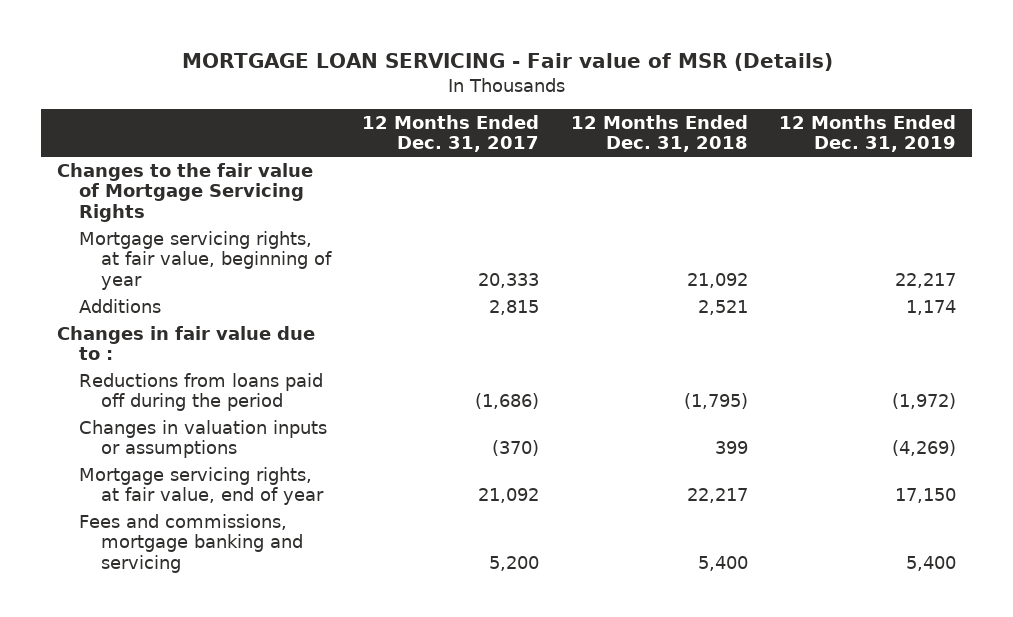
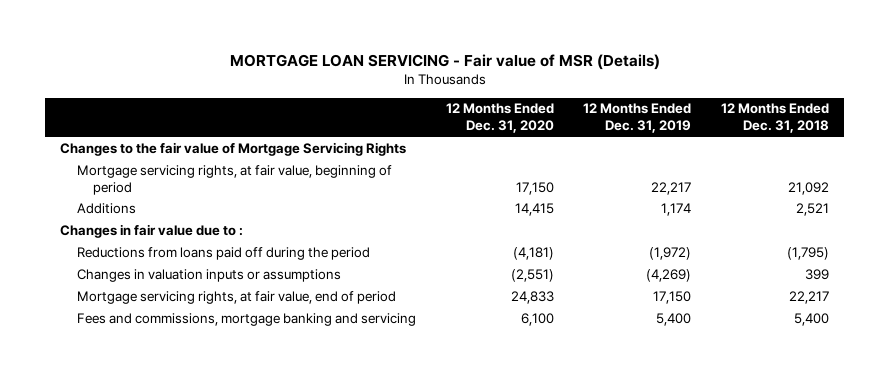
- | 12 Months Ended Dec. 31, 2017 | 12 Months Ended Dec. 31, 2018 | 12 Months Ended Dec. 31, 2019
+ | 12 Months Ended Dec. 31, 2020 | 12 Months Ended Dec. 31, 2019 | 12 Months Ended Dec. 31, 2018
- Mortgage servicing rights, at fair value, beginning of year | 20,333 | 21,092 | 22,217
+ Mortgage servicing rights, at fair value, beginning of period | 17,150 | 22,217 | 21,092
- Mortgage servicing rights, at fair value, end of year | 21,092 | 22,217 | 17,150
+ Mortgage servicing rights, at fair value, end of period | 24,833 | 17,150 | 22,217

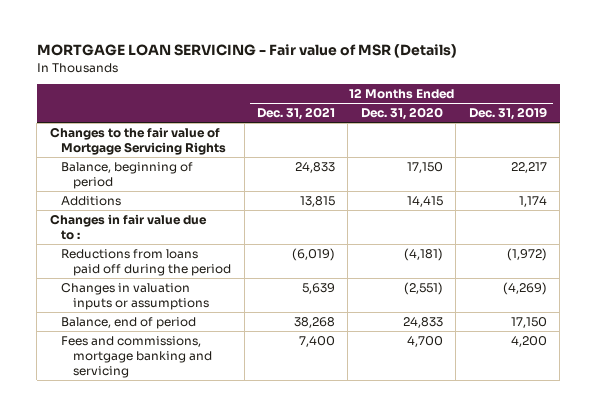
- | 12 Months Ended Dec. 31, 2020 | 12 Months Ended Dec. 31, 2019 | 12 Months Ended Dec. 31, 2018
+ | 12 Months Ended Dec. 31, 2021 | 12 Months Ended Dec. 31, 2020 | 12 Months Ended Dec. 31, 2019
- Mortgage servicing rights, at fair value, beginning of period | 17,150 | 22,217 | 21,092
+ Balance, beginning of period | 24,833 | 17,150 | 22,217
- Mortgage servicing rights, at fair value, end of period | 24,833 | 17,150 | 22,217
- Fees and commissions, mortgage banking and servicing | 6,100 | 5,400 | 5,400
+ Balance, end of period | 38,268 | 24,833 | 17,150
+ Fees and commissions, mortgage banking and servicing | 7,400 | 4,700 | 4,200

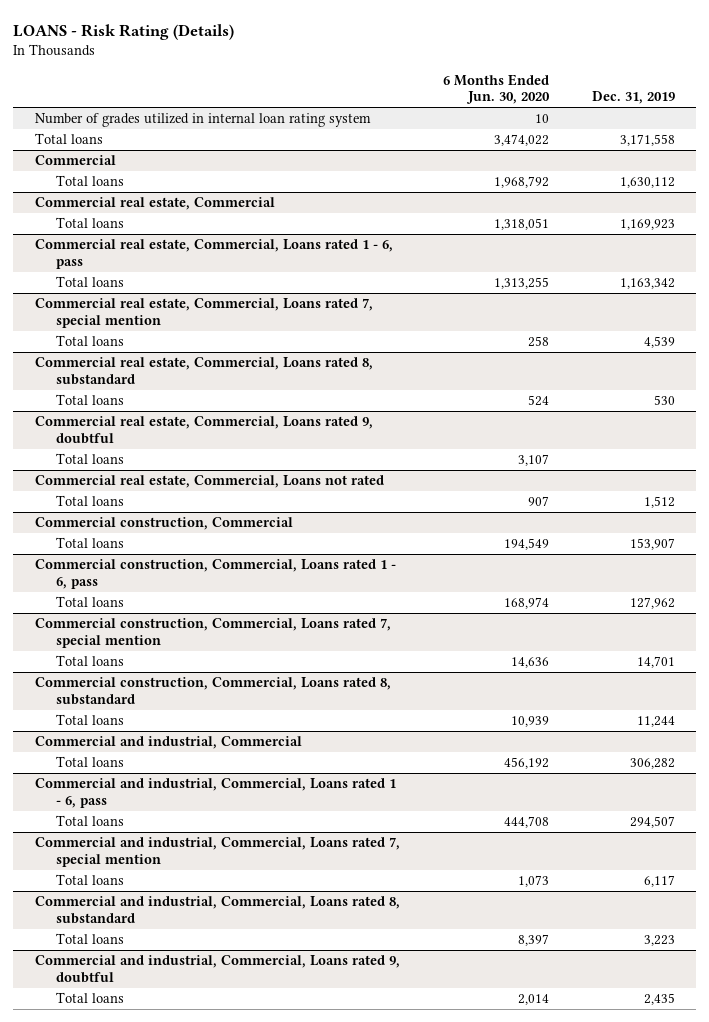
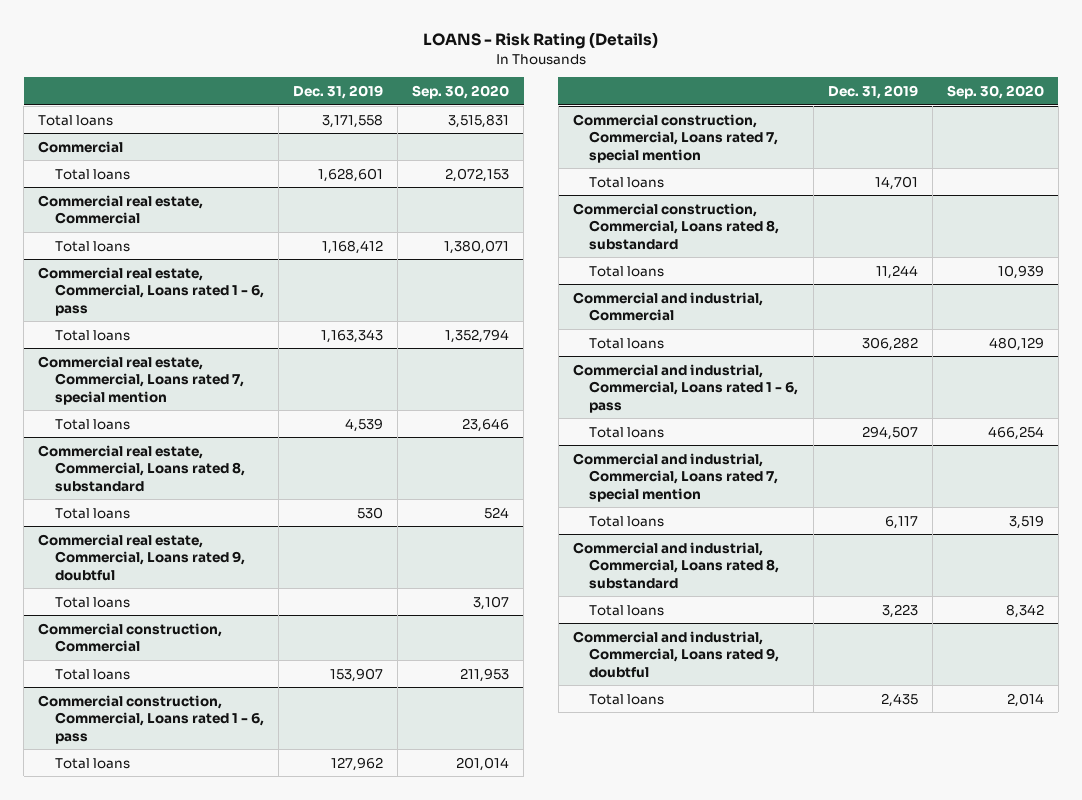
- | 6 Months Ended Jun. 30, 2020 | Dec. 31, 2019
+ | Dec. 31, 2019 | Sep. 30, 2020
- Number of grades utilized in internal loan rating system | 10 |
@ Commercial
- Total loans | 1,968,792 | 1,630,112
+ Total loans | 1,628,601 | 2,072,153
@ Commercial real estate, Commercial
- Total loans | 1,318,051 | 1,169,923
+ Total loans | 1,168,412 | 1,380,071
@ Commercial real estate, Commercial, Loans rated 1 - 6, pass
- Total loans | 1,313,255 | 1,163,342
+ Total loans | 1,163,343 | 1,352,794
- Commercial real estate, Commercial, Loans not rated
- Total loans | 907 | 1,512

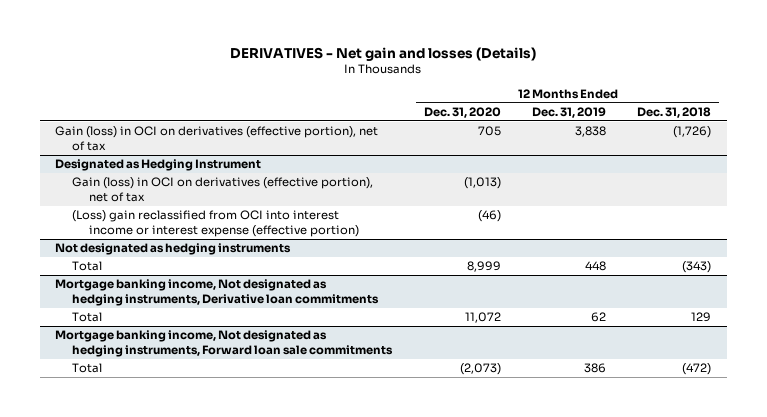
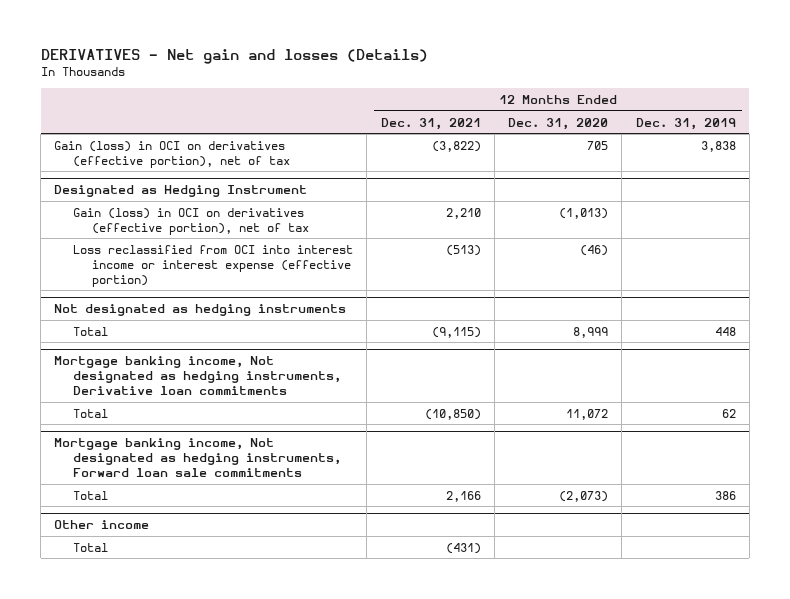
- | 12 Months Ended Dec. 31, 2020 | 12 Months Ended Dec. 31, 2019 | 12 Months Ended Dec. 31, 2018
+ | 12 Months Ended Dec. 31, 2021 | 12 Months Ended Dec. 31, 2020 | 12 Months Ended Dec. 31, 2019
@ Designated as Hedging Instrument
- (Loss) gain reclassified from OCI into interest income or interest expense (effective portion) | (46) | |
+ Loss reclassified from OCI into interest income or interest expense (effective portion) | (513) | (46) |
+ Other income
+ Total | (431) | |

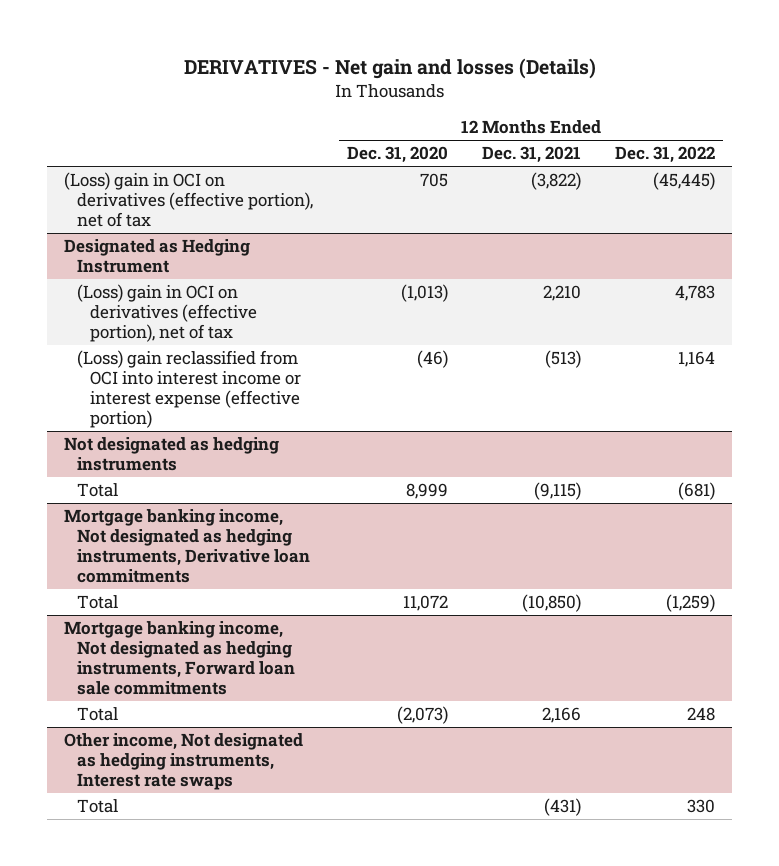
- | 12 Months Ended Dec. 31, 2021 | 12 Months Ended Dec. 31, 2020 | 12 Months Ended Dec. 31, 2019
+ | 12 Months Ended Dec. 31, 2020 | 12 Months Ended Dec. 31, 2021 | 12 Months Ended Dec. 31, 2022
- Gain (loss) in OCI on derivatives (effective portion), net of tax | (3,822) | 705 | 3,838
+ (Loss) gain in OCI on derivatives (effective portion), net of tax | 705 | (3,822) | (45,445)
@ Designated as Hedging Instrument
- Gain (loss) in OCI on derivatives (effective portion), net of tax | 2,210 | (1,013) |
- Loss reclassified from OCI into interest income or interest expense (effective portion) | (513) | (46) |
+ (Loss) gain in OCI on derivatives (effective portion), net of tax | (1,013) | 2,210 | 4,783
+ (Loss) gain reclassified from OCI into interest income or interest expense (effective portion) | (46) | (513) | 1,164
- Other income
+ Other income, Not designated as hedging instruments, Interest rate swaps

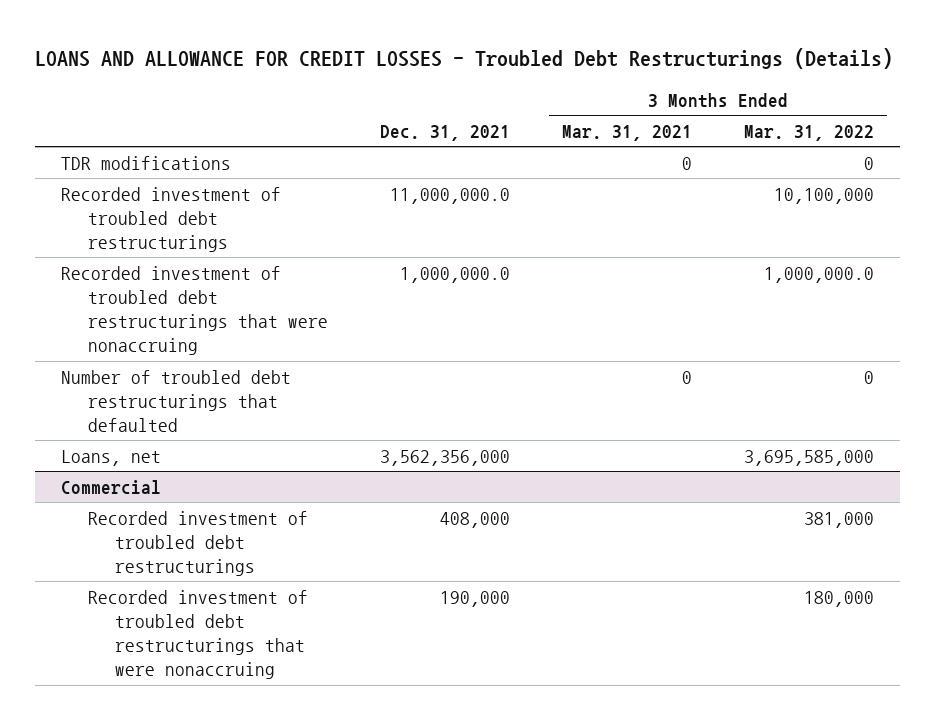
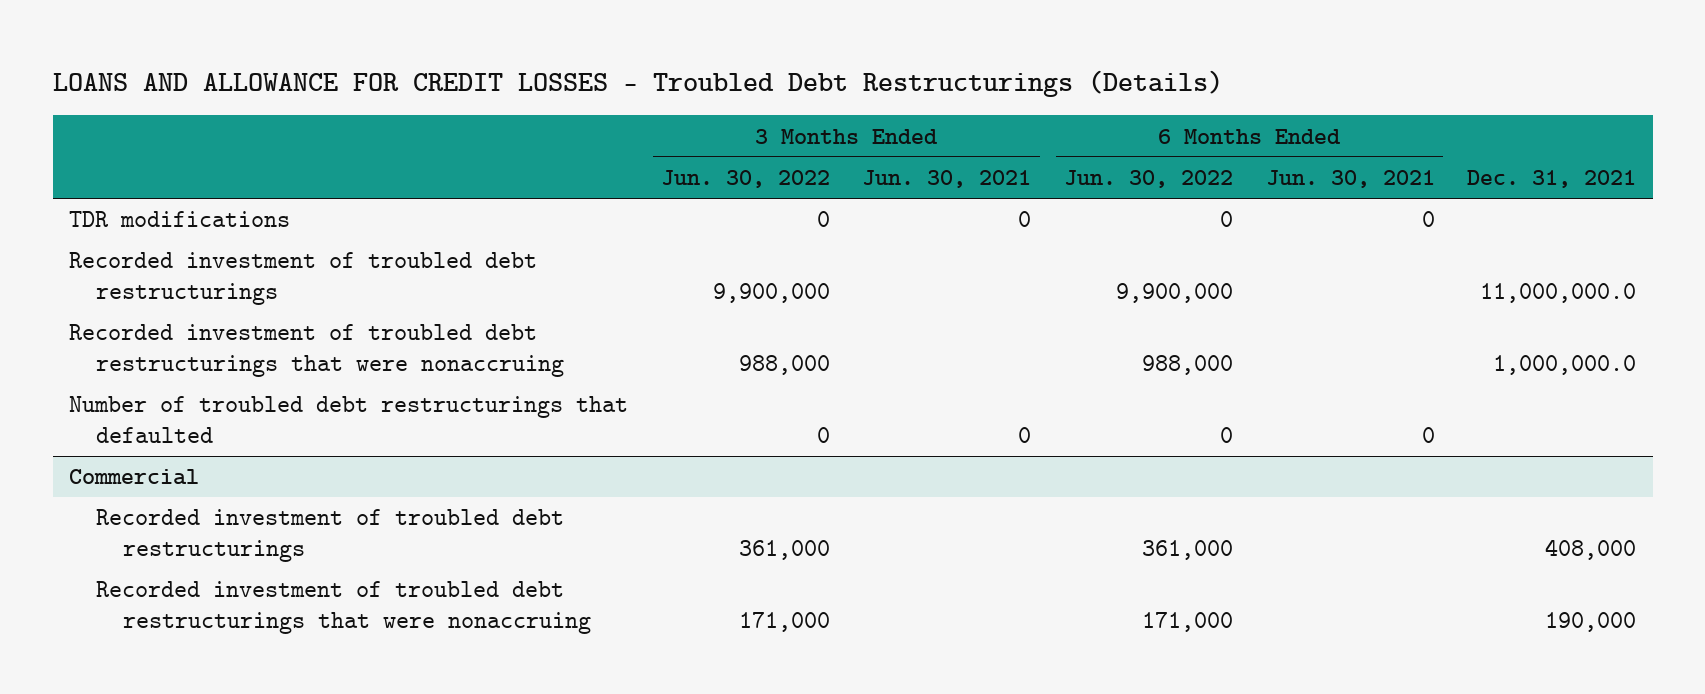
- | Dec. 31, 2021 | 3 Months Ended Mar. 31, 2021 | 3 Months Ended Mar. 31, 2022
+ | 3 Months Ended Jun. 30, 2022 | 3 Months Ended Jun. 30, 2021 | 6 Months Ended Jun. 30, 2022 | 6 Months Ended Jun. 30, 2021 | Dec. 31, 2021
- Loans, net | 3,562,356,000 | | 3,695,585,000

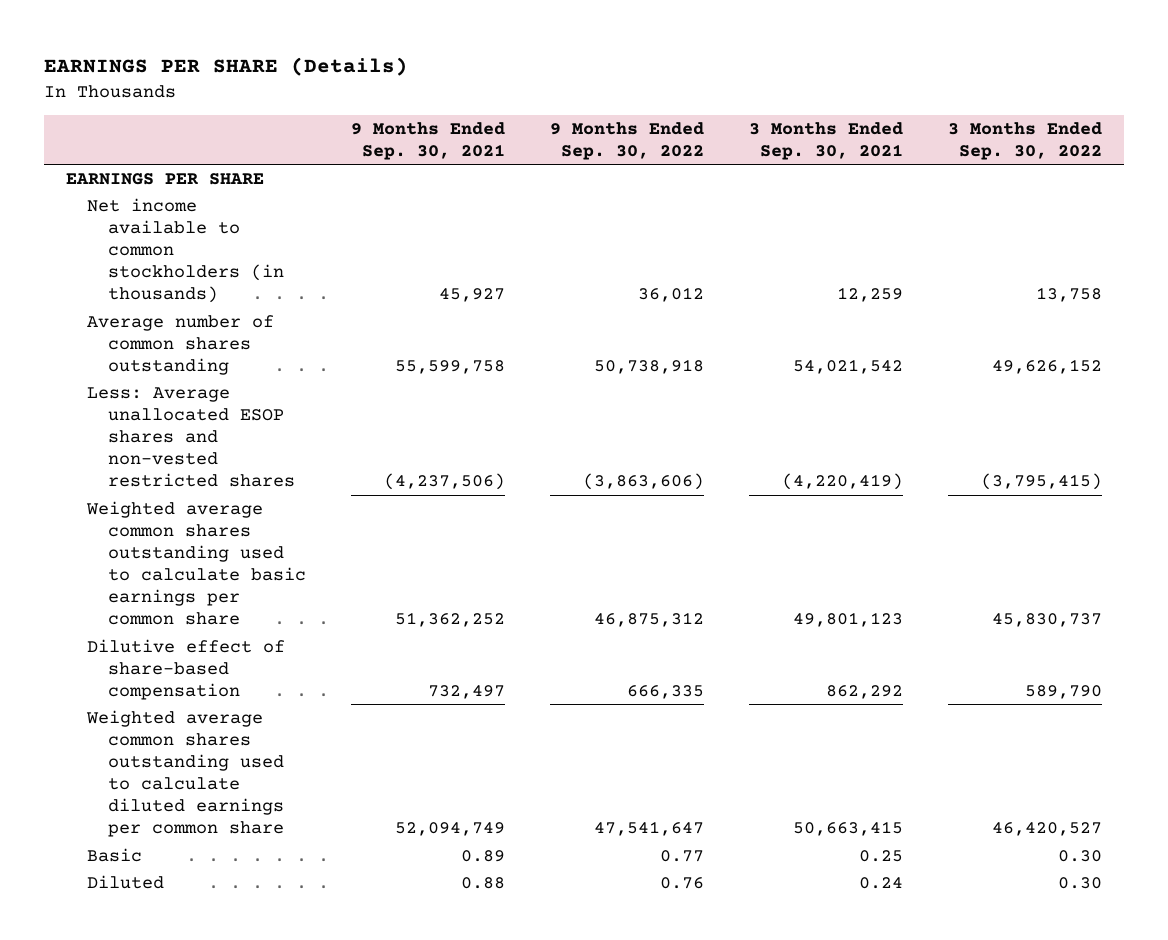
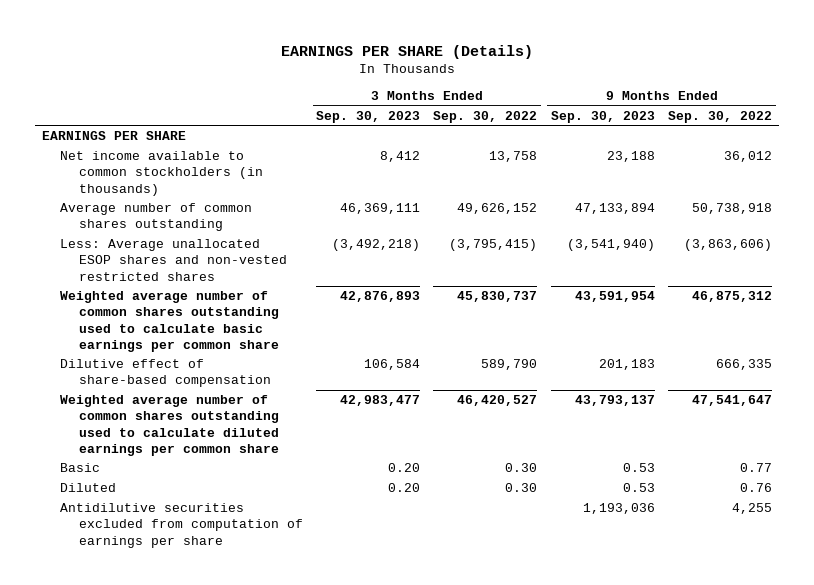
- | 9 Months Ended Sep. 30, 2021 | 9 Months Ended Sep. 30, 2022 | 3 Months Ended Sep. 30, 2021 | 3 Months Ended Sep. 30, 2022
+ | 3 Months Ended Sep. 30, 2023 | 3 Months Ended Sep. 30, 2022 | 9 Months Ended Sep. 30, 2023 | 9 Months Ended Sep. 30, 2022
- Weighted average common shares outstanding used to calculate basic earnings per common share | 51,362,252 | 46,875,312 | 49,801,123 | 45,830,737
+ Weighted average number of common shares outstanding used to calculate basic earnings per common share | 42,876,893 | 45,830,737 | 43,591,954 | 46,875,312
- Weighted average common shares outstanding used to calculate diluted earnings per common share | 52,094,749 | 47,541,647 | 50,663,415 | 46,420,527
+ Weighted average number of common shares outstanding used to calculate diluted earnings per common share | 42,983,477 | 46,420,527 | 43,793,137 | 47,541,647
+ Antidilutive securities excluded from computation of earnings per share | | | 1,193,036 | 4,255

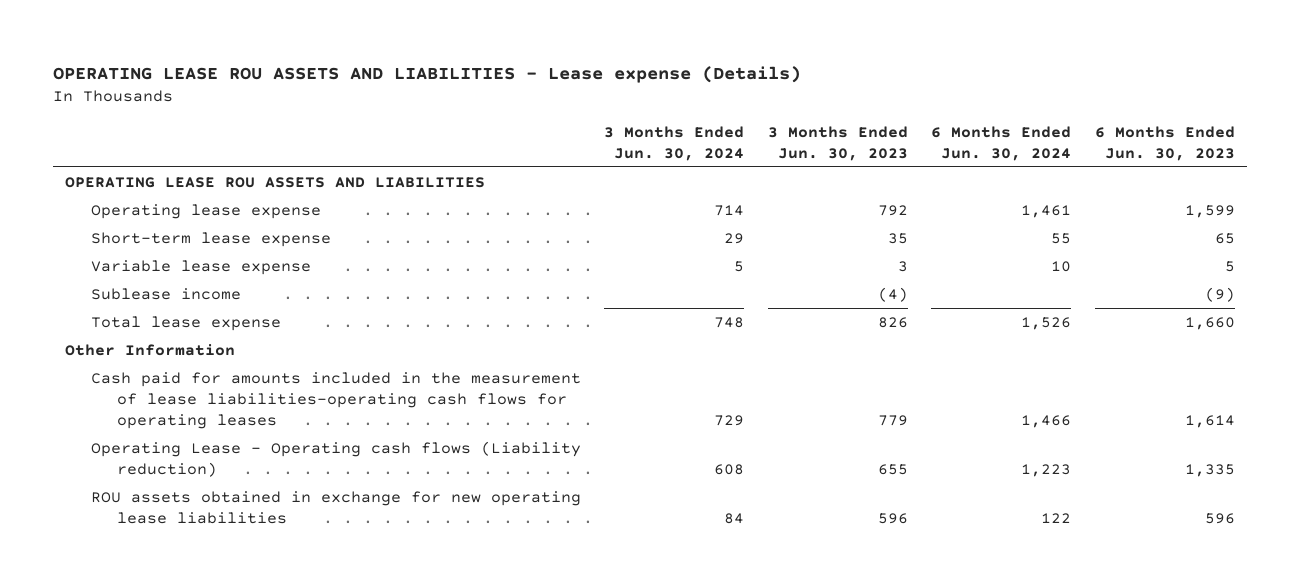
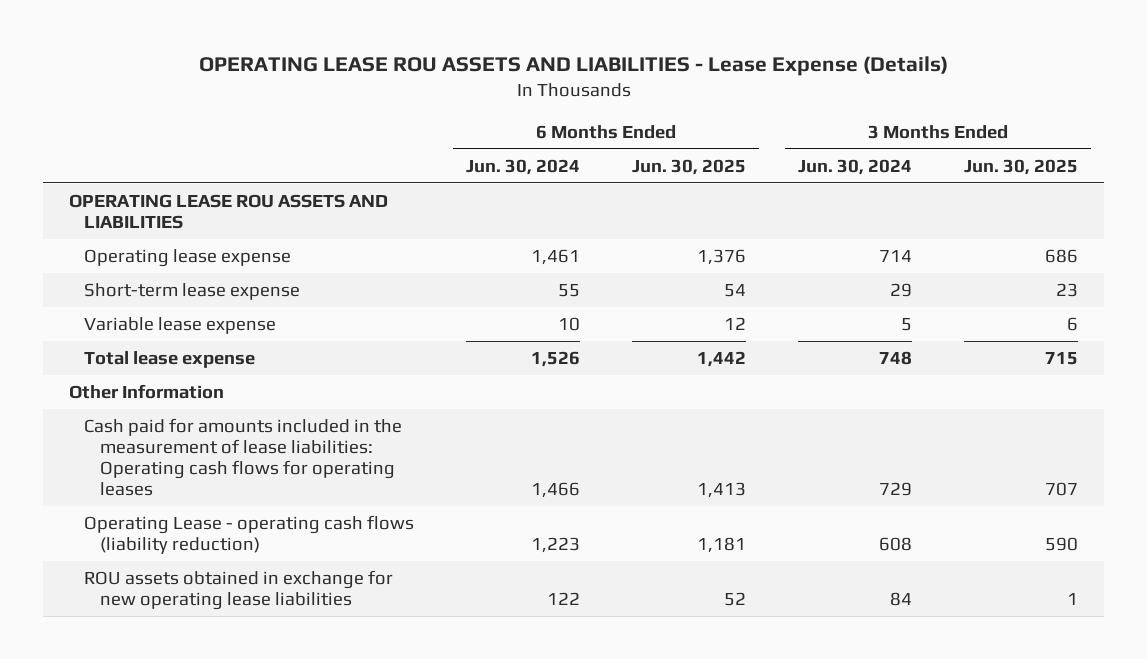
- OPERATING LEASE ROU ASSETS AND LIABILITIES - Lease expense (Details)
+ OPERATING LEASE ROU ASSETS AND LIABILITIES - Lease Expense (Details)
- | 3 Months Ended Jun. 30, 2024 | 3 Months Ended Jun. 30, 2023 | 6 Months Ended Jun. 30, 2024 | 6 Months Ended Jun. 30, 2023
+ | 6 Months Ended Jun. 30, 2024 | 6 Months Ended Jun. 30, 2025 | 3 Months Ended Jun. 30, 2024 | 3 Months Ended Jun. 30, 2025
- Sublease income | | (4) | | (9)
- Cash paid for amounts included in the measurement of lease liabilities-operating cash flows for operating leases | 729 | 779 | 1,466 | 1,614
- Operating Lease - Operating cash flows (Liability reduction) | 608 | 655 | 1,223 | 1,335
+ Cash paid for amounts included in the measurement of lease liabilities: Operating cash flows for operating leases | 1,466 | 1,413 | 729 | 707
+ Operating Lease - operating cash flows (liability reduction) | 1,223 | 1,181 | 608 | 590

